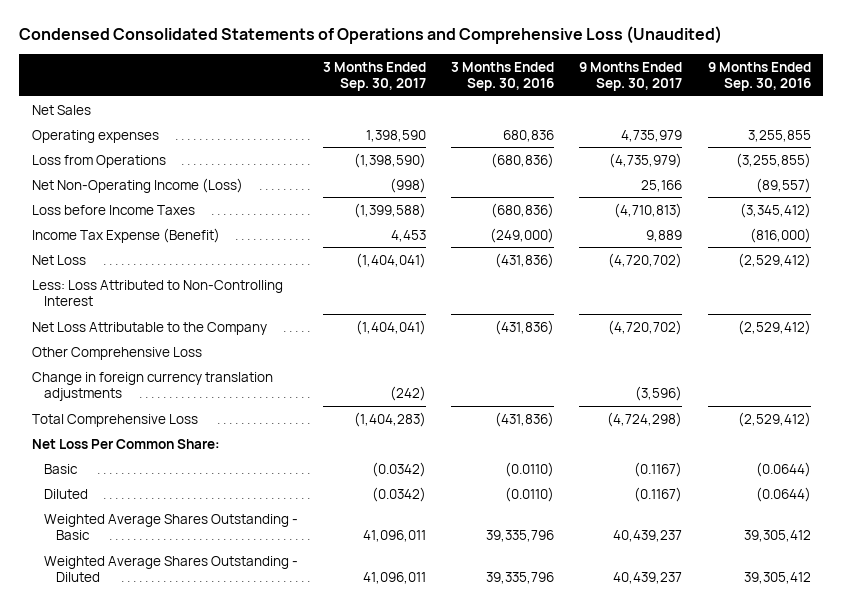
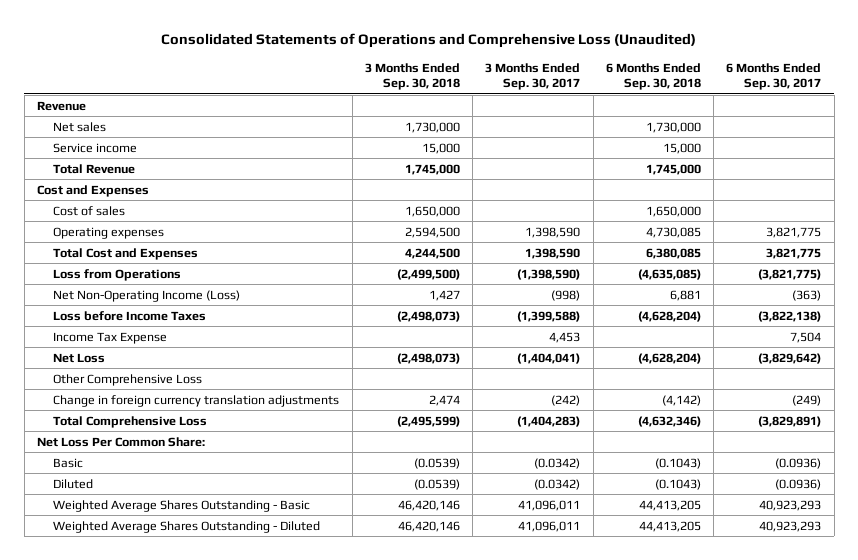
- Condensed Consolidated Statements of Operations and Comprehensive Loss (Unaudited)
+ Consolidated Statements of Operations and Comprehensive Loss (Unaudited)
- | 3 Months Ended Sep. 30, 2017 | 3 Months Ended Sep. 30, 2016 | 9 Months Ended Sep. 30, 2017 | 9 Months Ended Sep. 30, 2016
+ | 3 Months Ended Sep. 30, 2018 | 3 Months Ended Sep. 30, 2017 | 6 Months Ended Sep. 30, 2018 | 6 Months Ended Sep. 30, 2017
- Net Sales
+ Revenue
+ Net sales | 1,730,000 | | 1,730,000 |
+ Service income | 15,000 | | 15,000 |
+ Total Revenue | 1,745,000 | | 1,745,000 |
+ Cost and Expenses
+ Cost of sales | 1,650,000 | | 1,650,000 |
+ Total Cost and Expenses | 4,244,500 | 1,398,590 | 6,380,085 | 3,821,775
- Income Tax Expense (Benefit) | 4,453 | (249,000) | 9,889 | (816,000)
+ Income Tax Expense | | 4,453 | | 7,504
- Less: Loss Attributed to Non-Controlling Interest
- Net Loss Attributable to the Company | (1,404,041) | (431,836) | (4,720,702) | (2,529,412)

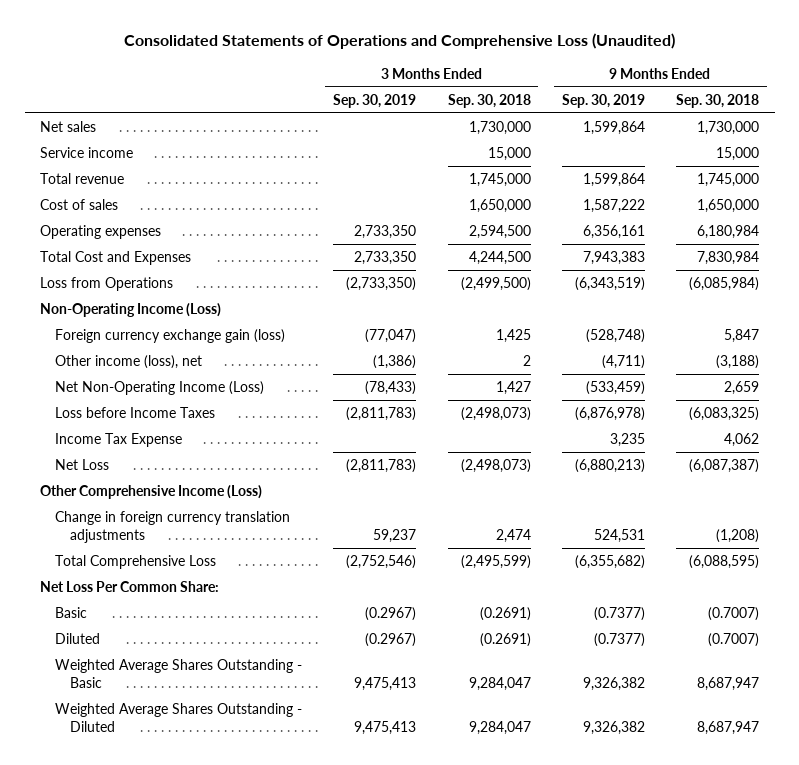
- | 3 Months Ended Sep. 30, 2018 | 3 Months Ended Sep. 30, 2017 | 6 Months Ended Sep. 30, 2018 | 6 Months Ended Sep. 30, 2017
+ | 3 Months Ended Sep. 30, 2019 | 3 Months Ended Sep. 30, 2018 | 9 Months Ended Sep. 30, 2019 | 9 Months Ended Sep. 30, 2018
- Revenue
- Total Revenue | 1,745,000 | | 1,745,000 |
- Cost and Expenses
+ Total revenue | | 1,745,000 | 1,599,864 | 1,745,000
+ Non-Operating Income (Loss)
+ Foreign currency exchange gain (loss) | (77,047) | 1,425 | (528,748) | 5,847
+ Other income (loss), net | (1,386) | 2 | (4,711) | (3,188)
- Other Comprehensive Loss
+ Other Comprehensive Income (Loss)
- Basic | (0.0539) | (0.0342) | (0.1043) | (0.0936)
- Diluted | (0.0539) | (0.0342) | (0.1043) | (0.0936)
- Weighted Average Shares Outstanding - Basic | 46,420,146 | 41,096,011 | 44,413,205 | 40,923,293
- Weighted Average Shares Outstanding - Diluted | 46,420,146 | 41,096,011 | 44,413,205 | 40,923,293
+ Basic | (0.2967) | (0.2691) | (0.7377) | (0.7007)
+ Diluted | (0.2967) | (0.2691) | (0.7377) | (0.7007)
+ Weighted Average Shares Outstanding - Basic | 9,475,413 | 9,284,047 | 9,326,382 | 8,687,947
+ Weighted Average Shares Outstanding - Diluted | 9,475,413 | 9,284,047 | 9,326,382 | 8,687,947

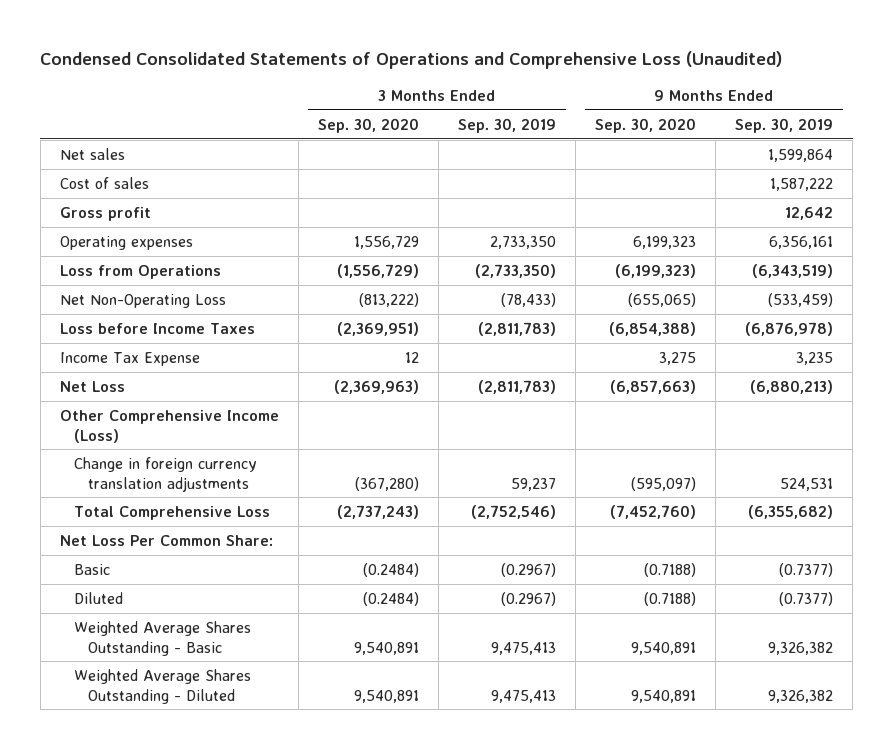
- Consolidated Statements of Operations and Comprehensive Loss (Unaudited)
+ Condensed Consolidated Statements of Operations and Comprehensive Loss (Unaudited)
- | 3 Months Ended Sep. 30, 2019 | 3 Months Ended Sep. 30, 2018 | 9 Months Ended Sep. 30, 2019 | 9 Months Ended Sep. 30, 2018
+ | 3 Months Ended Sep. 30, 2020 | 3 Months Ended Sep. 30, 2019 | 9 Months Ended Sep. 30, 2020 | 9 Months Ended Sep. 30, 2019
- Service income | | 15,000 | | 15,000
- Total revenue | | 1,745,000 | 1,599,864 | 1,745,000
+ Gross profit | | | | 12,642
- Total Cost and Expenses | 2,733,350 | 4,244,500 | 7,943,383 | 7,830,984
- Non-Operating Income (Loss)
- Foreign currency exchange gain (loss) | (77,047) | 1,425 | (528,748) | 5,847
- Other income (loss), net | (1,386) | 2 | (4,711) | (3,188)
- Net Non-Operating Income (Loss) | (78,433) | 1,427 | (533,459) | 2,659
+ Net Non-Operating Loss | (813,222) | (78,433) | (655,065) | (533,459)

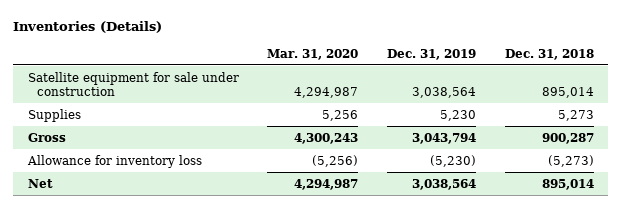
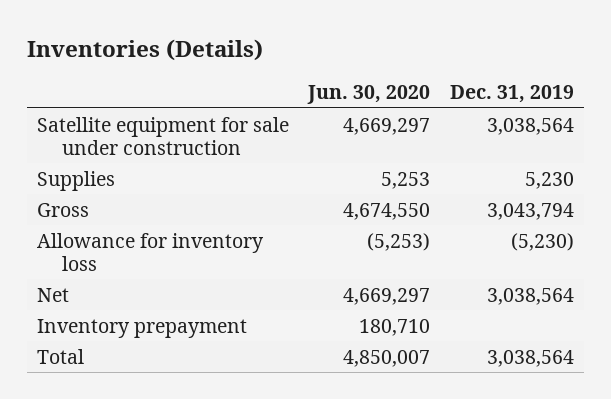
- | Mar. 31, 2020 | Dec. 31, 2019 | Dec. 31, 2018
+ | Jun. 30, 2020 | Dec. 31, 2019
+ Inventory prepayment | 180,710 |
+ Total | 4,850,007 | 3,038,564

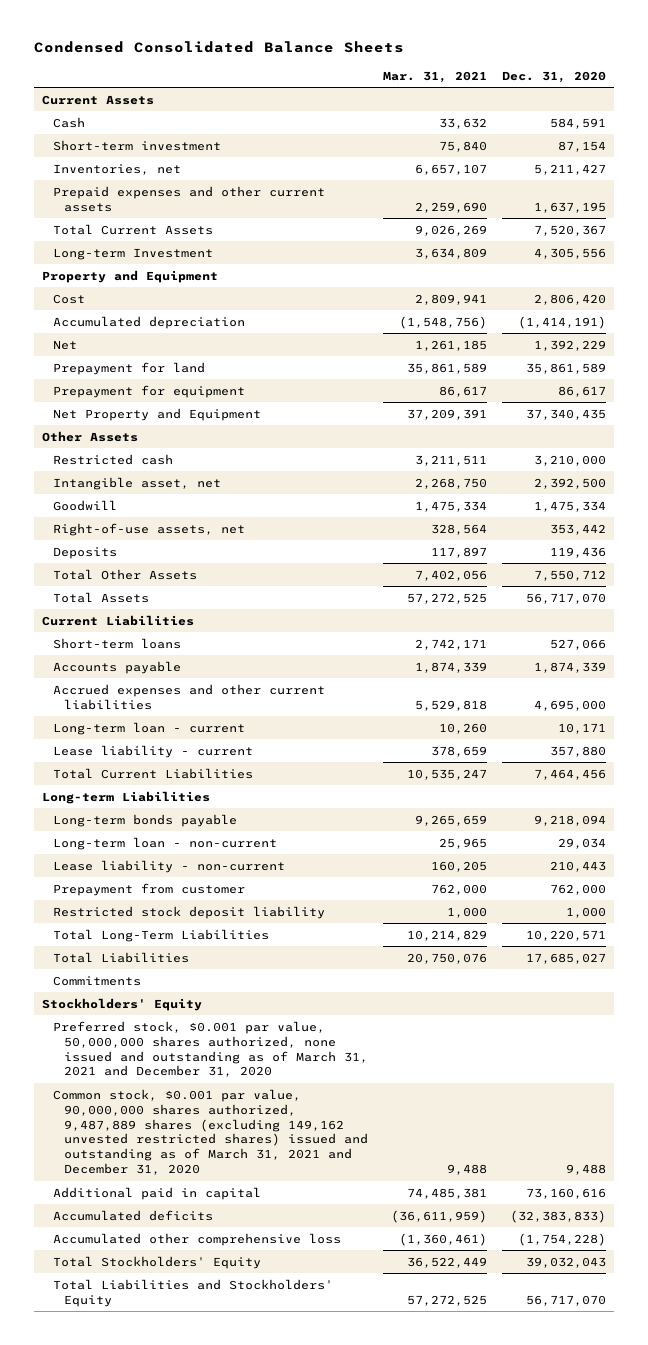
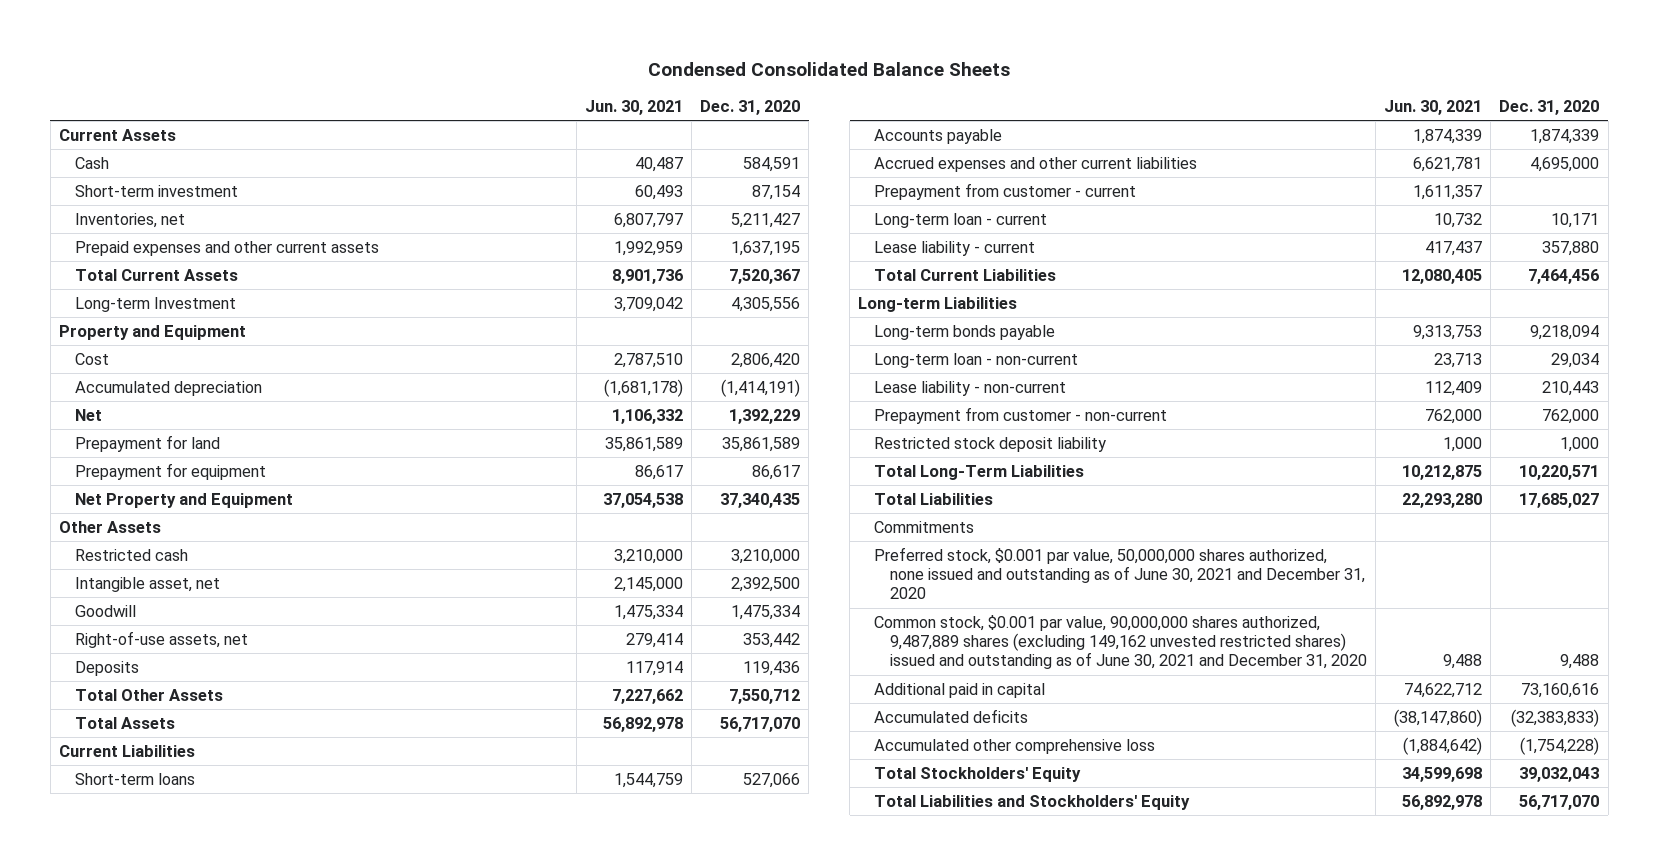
- | Mar. 31, 2021 | Dec. 31, 2020
+ | Jun. 30, 2021 | Dec. 31, 2020
+ Prepayment from customer - current | 1,611,357 |
- Prepayment from customer | 762,000 | 762,000
+ Prepayment from customer - non-current | 762,000 | 762,000
- Stockholders' Equity
- Preferred stock, $0.001 par value, 50,000,000 shares authorized, none issued and outstanding as of March 31, 2021 and December 31, 2020
- Common stock, $0.001 par value, 90,000,000 shares authorized, 9,487,889 shares (excluding 149,162 unvested restricted shares) issued and outstanding as of March 31, 2021 and December 31, 2020 | 9,488 | 9,488
+ Preferred stock, $0.001 par value, 50,000,000 shares authorized, none issued and outstanding as of June 30, 2021 and December 31, 2020
+ Common stock, $0.001 par value, 90,000,000 shares authorized, 9,487,889 shares (excluding 149,162 unvested restricted shares) issued and outstanding as of June 30, 2021 and December 31, 2020 | 9,488 | 9,488

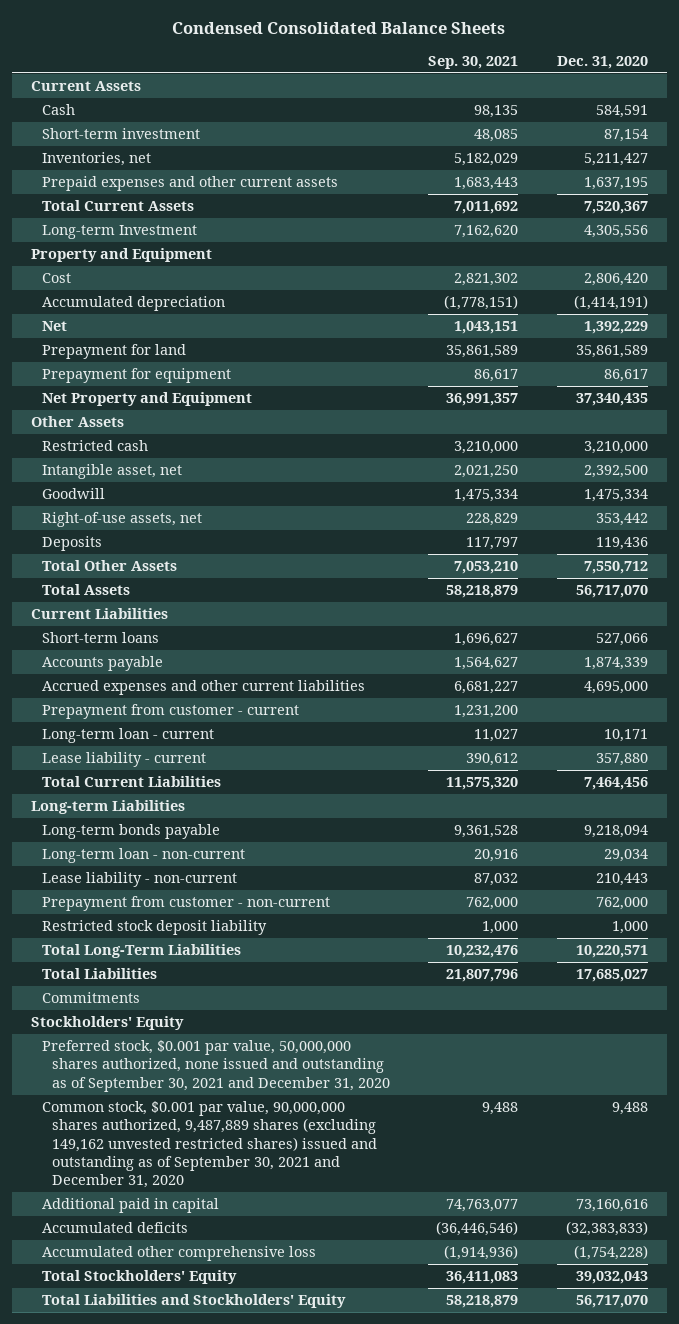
- | Jun. 30, 2021 | Dec. 31, 2020
+ | Sep. 30, 2021 | Dec. 31, 2020
- Preferred stock, $0.001 par value, 50,000,000 shares authorized, none issued and outstanding as of June 30, 2021 and December 31, 2020
- Common stock, $0.001 par value, 90,000,000 shares authorized, 9,487,889 shares (excluding 149,162 unvested restricted shares) issued and outstanding as of June 30, 2021 and December 31, 2020 | 9,488 | 9,488
+ Stockholders' Equity
+ Preferred stock, $0.001 par value, 50,000,000 shares authorized, none issued and outstanding as of September 30, 2021 and December 31, 2020
+ Common stock, $0.001 par value, 90,000,000 shares authorized, 9,487,889 shares (excluding 149,162 unvested restricted shares) issued and outstanding as of September 30, 2021 and December 31, 2020 | 9,488 | 9,488

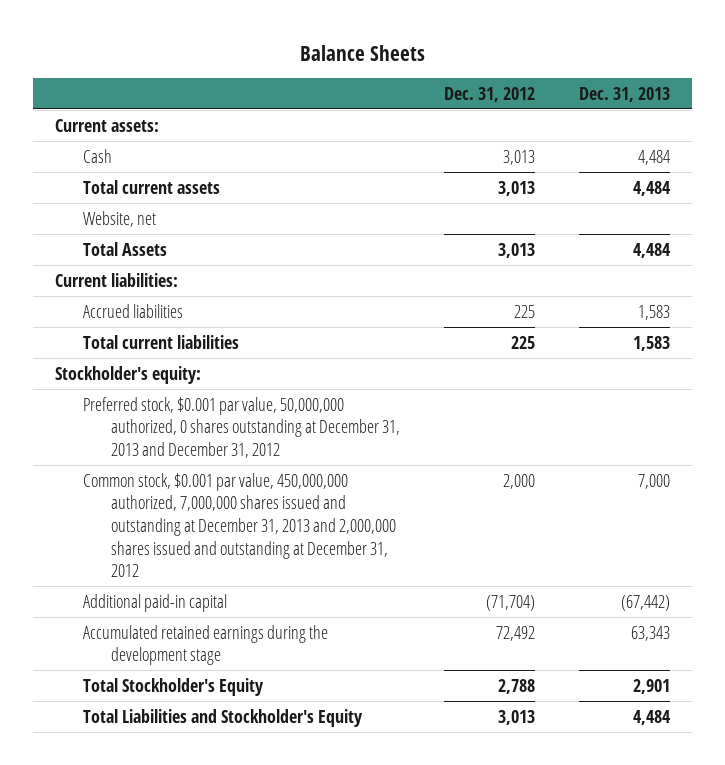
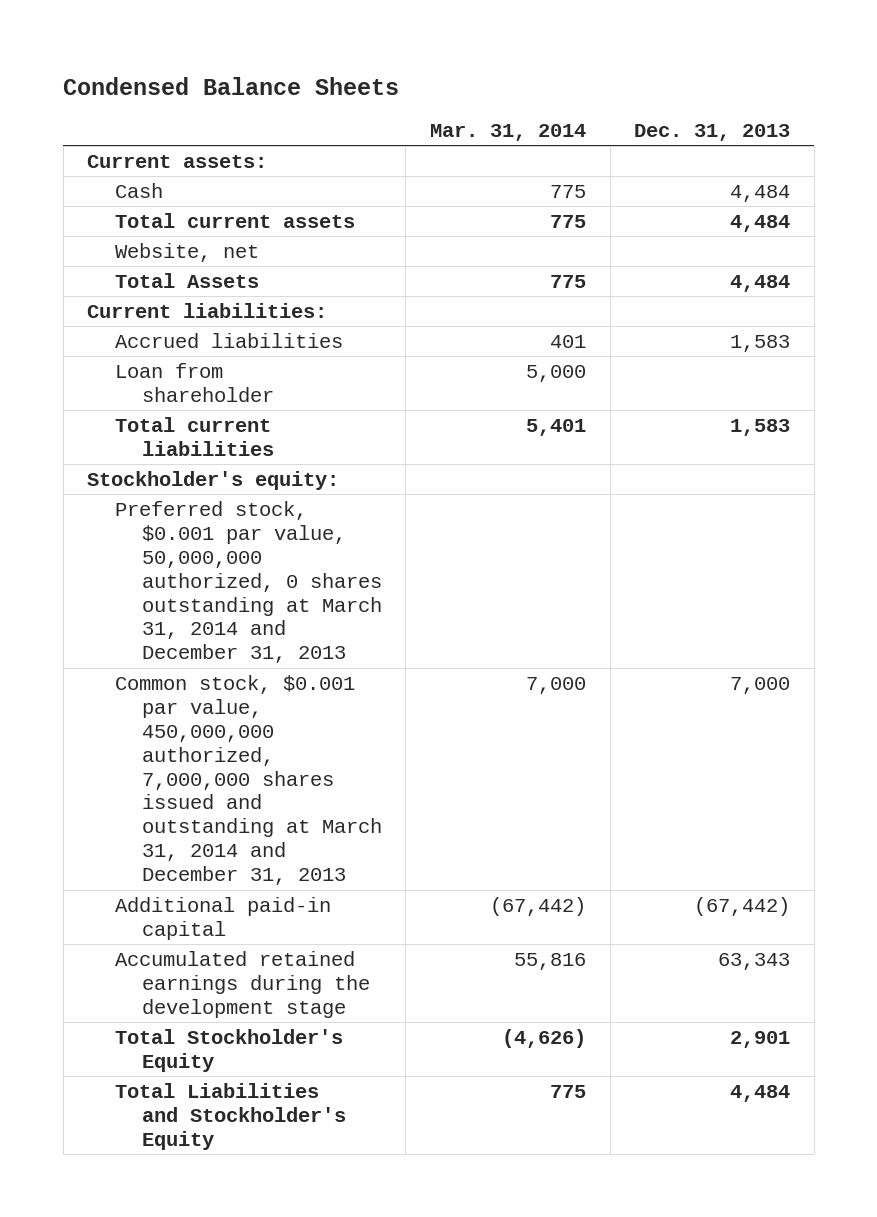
- Balance Sheets
+ Condensed Balance Sheets
- | Dec. 31, 2012 | Dec. 31, 2013
+ | Mar. 31, 2014 | Dec. 31, 2013
+ Loan from shareholder | 5,000 |
- Preferred stock, $0.001 par value, 50,000,000 authorized, 0 shares outstanding at December 31, 2013 and December 31, 2012
- Common stock, $0.001 par value, 450,000,000 authorized, 7,000,000 shares issued and outstanding at December 31, 2013 and 2,000,000 shares issued and outstanding at December 31, 2012 | 2,000 | 7,000
+ Preferred stock, $0.001 par value, 50,000,000 authorized, 0 shares outstanding at March 31, 2014 and December 31, 2013
+ Common stock, $0.001 par value, 450,000,000 authorized, 7,000,000 shares issued and outstanding at March 31, 2014 and December 31, 2013 | 7,000 | 7,000

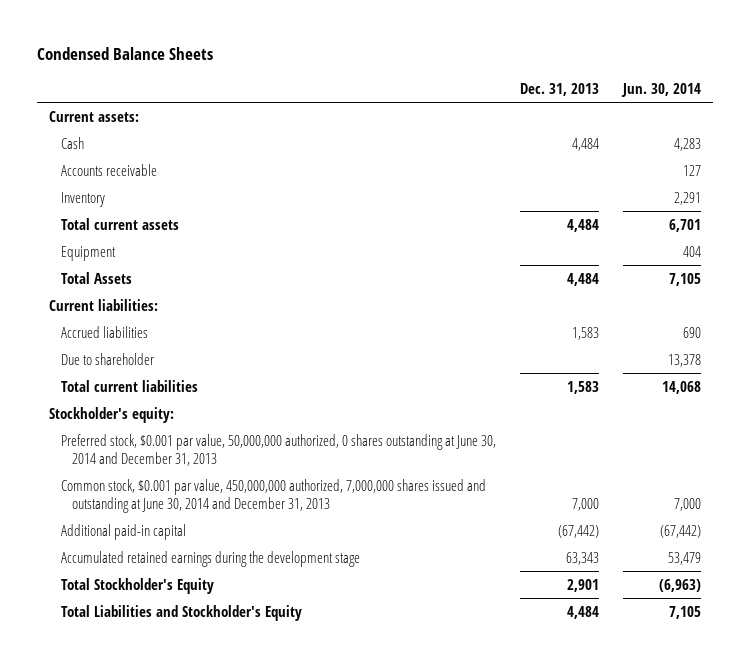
- | Mar. 31, 2014 | Dec. 31, 2013
+ | Dec. 31, 2013 | Jun. 30, 2014
+ Accounts receivable | | 127
+ Inventory | | 2,291
- Website, net
+ Equipment | | 404
- Loan from shareholder | 5,000 |
+ Due to shareholder | | 13,378
- Preferred stock, $0.001 par value, 50,000,000 authorized, 0 shares outstanding at March 31, 2014 and December 31, 2013
- Common stock, $0.001 par value, 450,000,000 authorized, 7,000,000 shares issued and outstanding at March 31, 2014 and December 31, 2013 | 7,000 | 7,000
+ Preferred stock, $0.001 par value, 50,000,000 authorized, 0 shares outstanding at June 30, 2014 and December 31, 2013
+ Common stock, $0.001 par value, 450,000,000 authorized, 7,000,000 shares issued and outstanding at June 30, 2014 and December 31, 2013 | 7,000 | 7,000

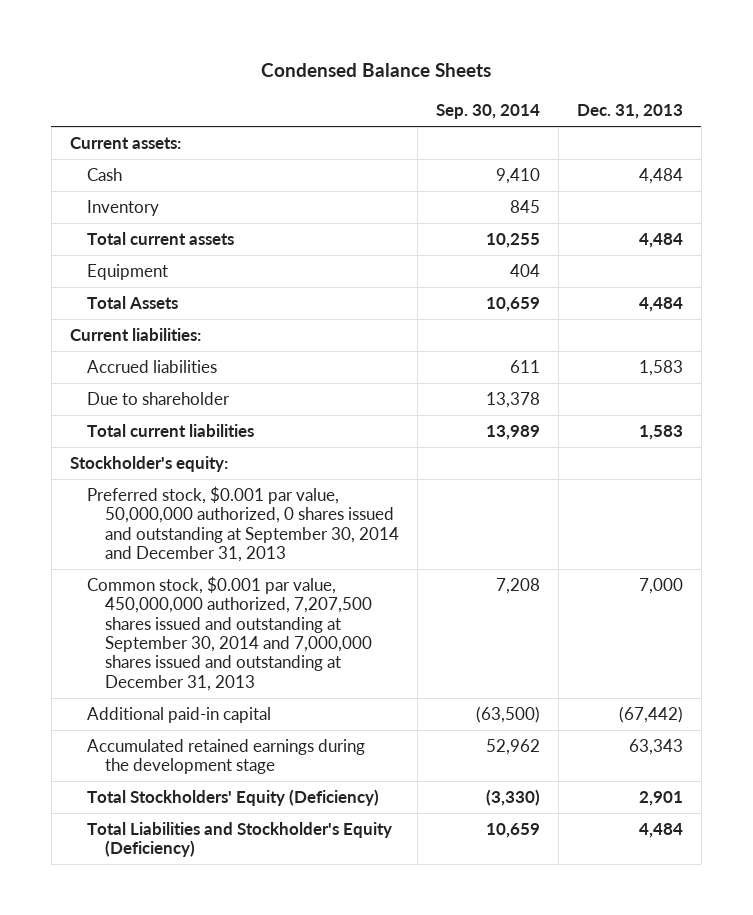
- | Dec. 31, 2013 | Jun. 30, 2014
+ | Sep. 30, 2014 | Dec. 31, 2013
- Accounts receivable | | 127
- Preferred stock, $0.001 par value, 50,000,000 authorized, 0 shares outstanding at June 30, 2014 and December 31, 2013
- Common stock, $0.001 par value, 450,000,000 authorized, 7,000,000 shares issued and outstanding at June 30, 2014 and December 31, 2013 | 7,000 | 7,000
+ Preferred stock, $0.001 par value, 50,000,000 authorized, 0 shares issued and outstanding at September 30, 2014 and December 31, 2013
+ Common stock, $0.001 par value, 450,000,000 authorized, 7,207,500 shares issued and outstanding at September 30, 2014 and 7,000,000 shares issued and outstanding at December 31, 2013 | 7,208 | 7,000
- Total Stockholder's Equity | 2,901 | (6,963)
- Total Liabilities and Stockholder's Equity | 4,484 | 7,105
+ Total Stockholders' Equity (Deficiency) | (3,330) | 2,901
+ Total Liabilities and Stockholder's Equity (Deficiency) | 10,659 | 4,484

